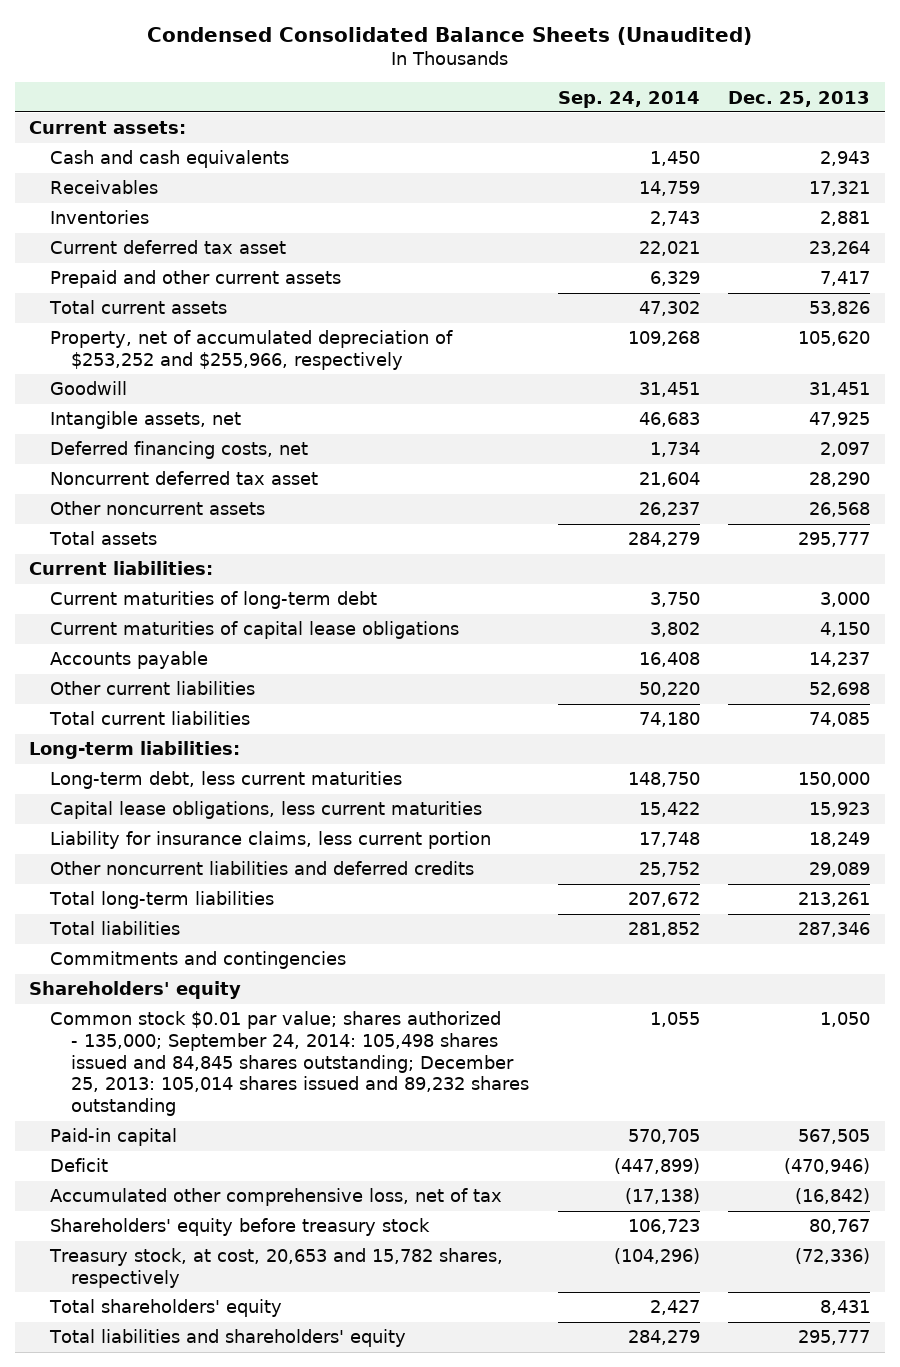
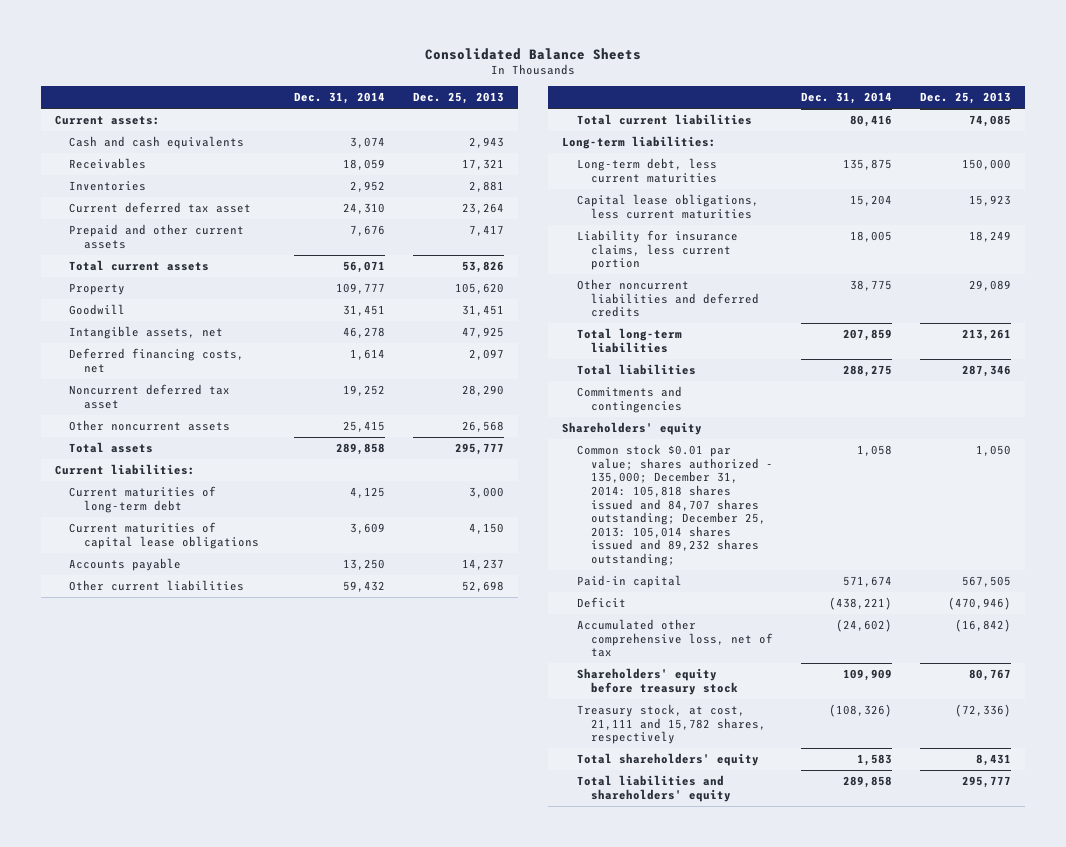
- Condensed Consolidated Balance Sheets (Unaudited)
+ Consolidated Balance Sheets
- | Sep. 24, 2014 | Dec. 25, 2013
+ | Dec. 31, 2014 | Dec. 25, 2013
- Property, net of accumulated depreciation of $253,252 and $255,966, respectively | 109,268 | 105,620
+ Property | 109,777 | 105,620
- Common stock $0.01 par value; shares authorized - 135,000; September 24, 2014: 105,498 shares issued and 84,845 shares outstanding; December 25, 2013: 105,014 shares issued and 89,232 shares outstanding | 1,055 | 1,050
+ Common stock $0.01 par value; shares authorized - 135,000; December 31, 2014: 105,818 shares issued and 84,707 shares outstanding; December 25, 2013: 105,014 shares issued and 89,232 shares outstanding; | 1,058 | 1,050
- Treasury stock, at cost, 20,653 and 15,782 shares, respectively | (104,296) | (72,336)
+ Treasury stock, at cost, 21,111 and 15,782 shares, respectively | (108,326) | (72,336)

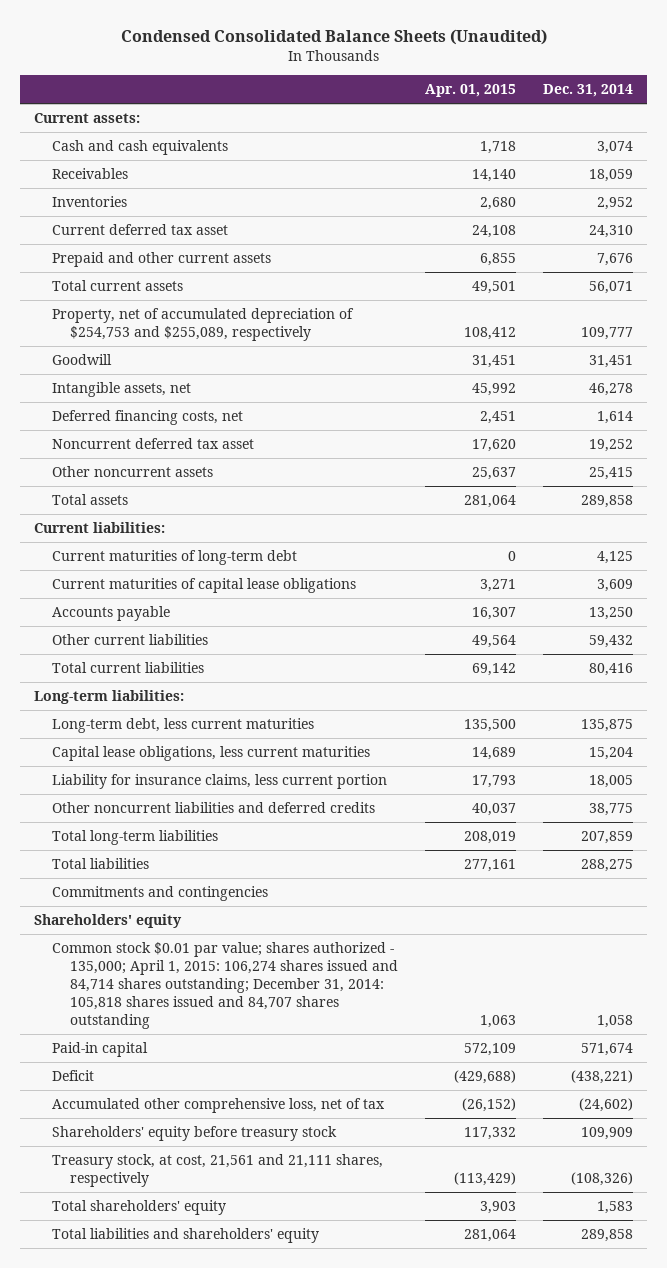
- Consolidated Balance Sheets
+ Condensed Consolidated Balance Sheets (Unaudited)
- | Dec. 31, 2014 | Dec. 25, 2013
+ | Apr. 01, 2015 | Dec. 31, 2014
- Property | 109,777 | 105,620
+ Property, net of accumulated depreciation of $254,753 and $255,089, respectively | 108,412 | 109,777
- Common stock $0.01 par value; shares authorized - 135,000; December 31, 2014: 105,818 shares issued and 84,707 shares outstanding; December 25, 2013: 105,014 shares issued and 89,232 shares outstanding; | 1,058 | 1,050
+ Common stock $0.01 par value; shares authorized - 135,000; April 1, 2015: 106,274 shares issued and 84,714 shares outstanding; December 31, 2014: 105,818 shares issued and 84,707 shares outstanding | 1,063 | 1,058
- Treasury stock, at cost, 21,111 and 15,782 shares, respectively | (108,326) | (72,336)
+ Treasury stock, at cost, 21,561 and 21,111 shares, respectively | (113,429) | (108,326)

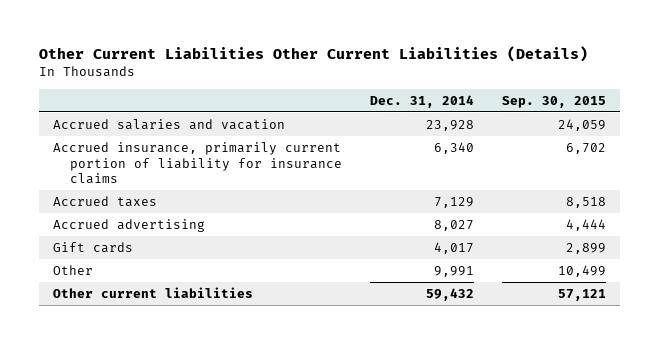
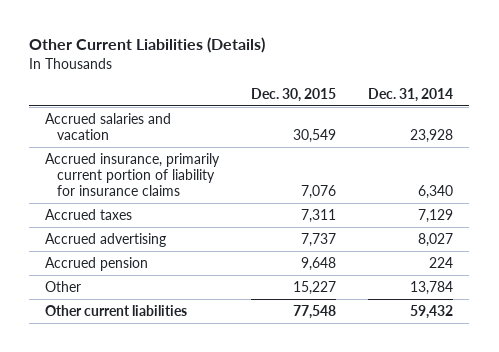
- Other Current Liabilities Other Current Liabilities (Details)
+ Other Current Liabilities (Details)
- | Dec. 31, 2014 | Sep. 30, 2015
+ | Dec. 30, 2015 | Dec. 31, 2014
- Gift cards | 4,017 | 2,899
- Other | 9,991 | 10,499
+ Accrued pension | 9,648 | 224
+ Other | 15,227 | 13,784

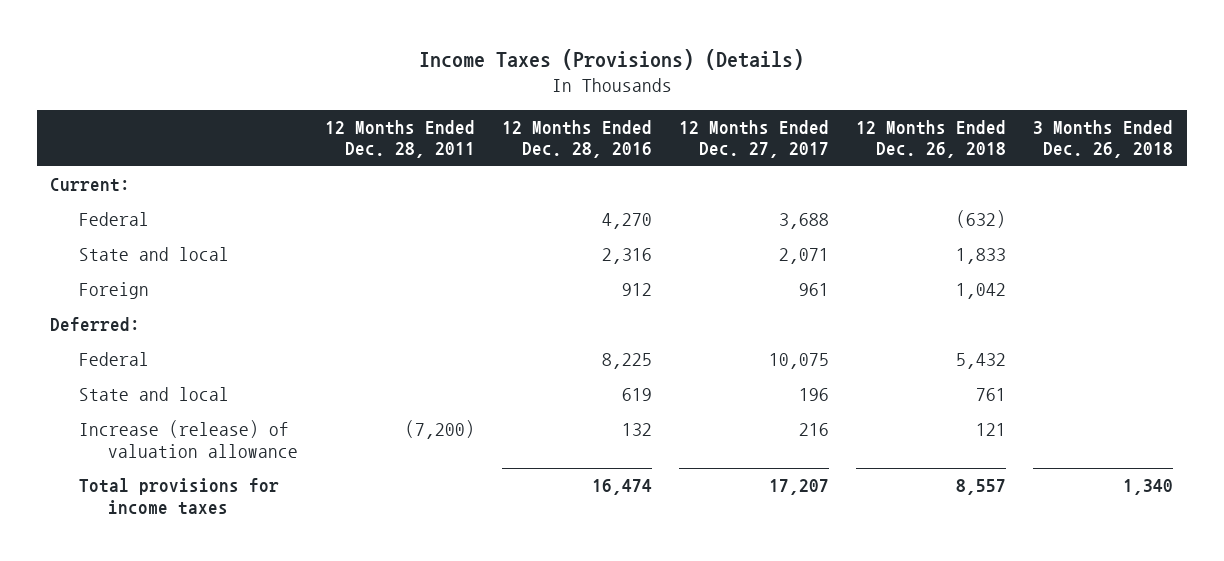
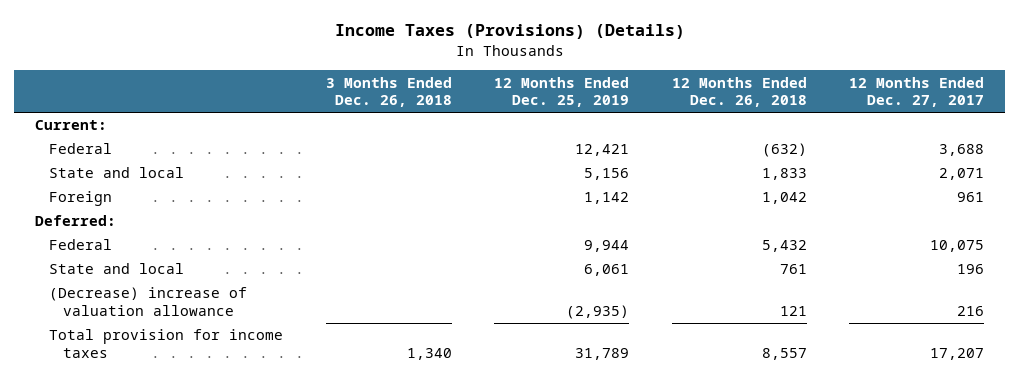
- | 12 Months Ended Dec. 28, 2011 | 12 Months Ended Dec. 28, 2016 | 12 Months Ended Dec. 27, 2017 | 12 Months Ended Dec. 26, 2018 | 3 Months Ended Dec. 26, 2018
+ | 3 Months Ended Dec. 26, 2018 | 12 Months Ended Dec. 25, 2019 | 12 Months Ended Dec. 26, 2018 | 12 Months Ended Dec. 27, 2017
- Increase (release) of valuation allowance | (7,200) | 132 | 216 | 121 |
- Total provisions for income taxes | | 16,474 | 17,207 | 8,557 | 1,340
+ (Decrease) increase of valuation allowance | | (2,935) | 121 | 216
+ Total provision for income taxes | 1,340 | 31,789 | 8,557 | 17,207

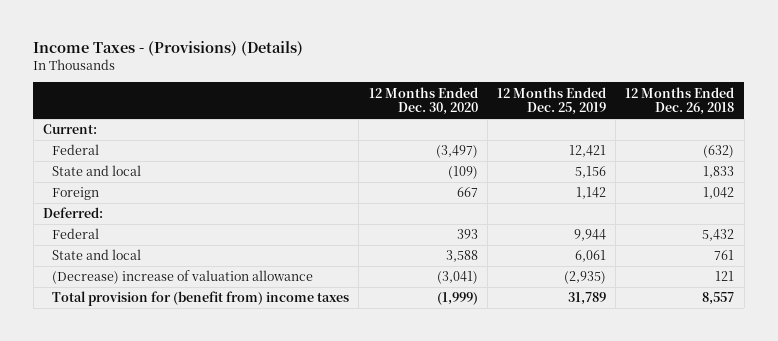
- Income Taxes (Provisions) (Details)
+ Income Taxes - (Provisions) (Details)
- | 3 Months Ended Dec. 26, 2018 | 12 Months Ended Dec. 25, 2019 | 12 Months Ended Dec. 26, 2018 | 12 Months Ended Dec. 27, 2017
+ | 12 Months Ended Dec. 30, 2020 | 12 Months Ended Dec. 25, 2019 | 12 Months Ended Dec. 26, 2018
- Total provision for income taxes | 1,340 | 31,789 | 8,557 | 17,207
+ Total provision for (benefit from) income taxes | (1,999) | 31,789 | 8,557

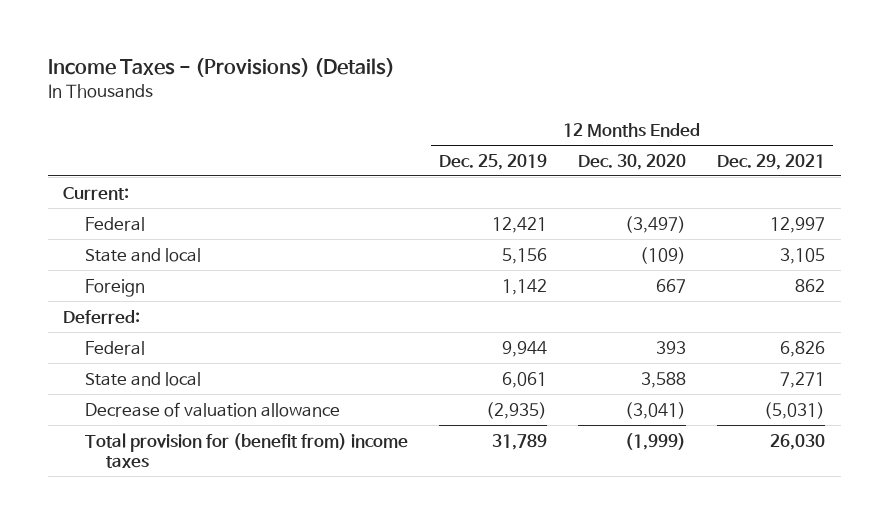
- | 12 Months Ended Dec. 30, 2020 | 12 Months Ended Dec. 25, 2019 | 12 Months Ended Dec. 26, 2018
+ | 12 Months Ended Dec. 25, 2019 | 12 Months Ended Dec. 30, 2020 | 12 Months Ended Dec. 29, 2021
- (Decrease) increase of valuation allowance | (3,041) | (2,935) | 121
+ Decrease of valuation allowance | (2,935) | (3,041) | (5,031)

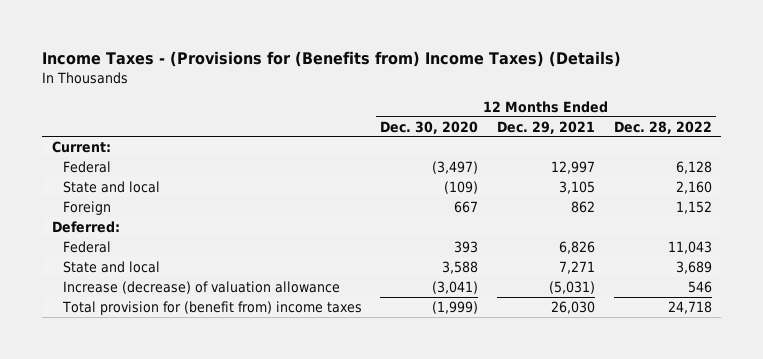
- Income Taxes - (Provisions) (Details)
+ Income Taxes - (Provisions for (Benefits from) Income Taxes) (Details)
- | 12 Months Ended Dec. 25, 2019 | 12 Months Ended Dec. 30, 2020 | 12 Months Ended Dec. 29, 2021
+ | 12 Months Ended Dec. 30, 2020 | 12 Months Ended Dec. 29, 2021 | 12 Months Ended Dec. 28, 2022
- Decrease of valuation allowance | (2,935) | (3,041) | (5,031)
+ Increase (decrease) of valuation allowance | (3,041) | (5,031) | 546

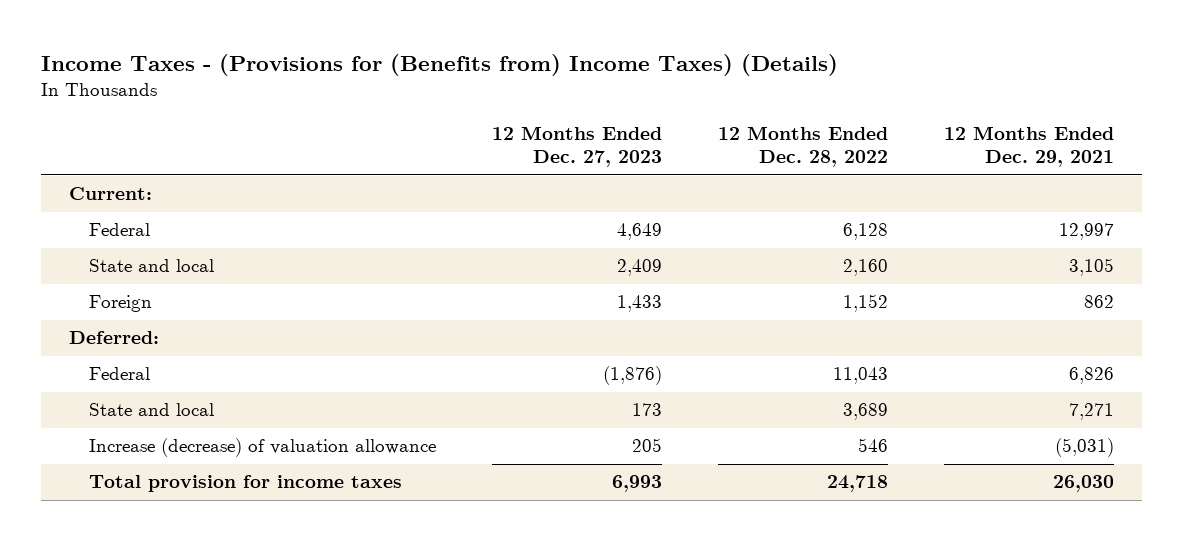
- | 12 Months Ended Dec. 30, 2020 | 12 Months Ended Dec. 29, 2021 | 12 Months Ended Dec. 28, 2022
+ | 12 Months Ended Dec. 27, 2023 | 12 Months Ended Dec. 28, 2022 | 12 Months Ended Dec. 29, 2021
- Total provision for (benefit from) income taxes | (1,999) | 26,030 | 24,718
+ Total provision for income taxes | 6,993 | 24,718 | 26,030

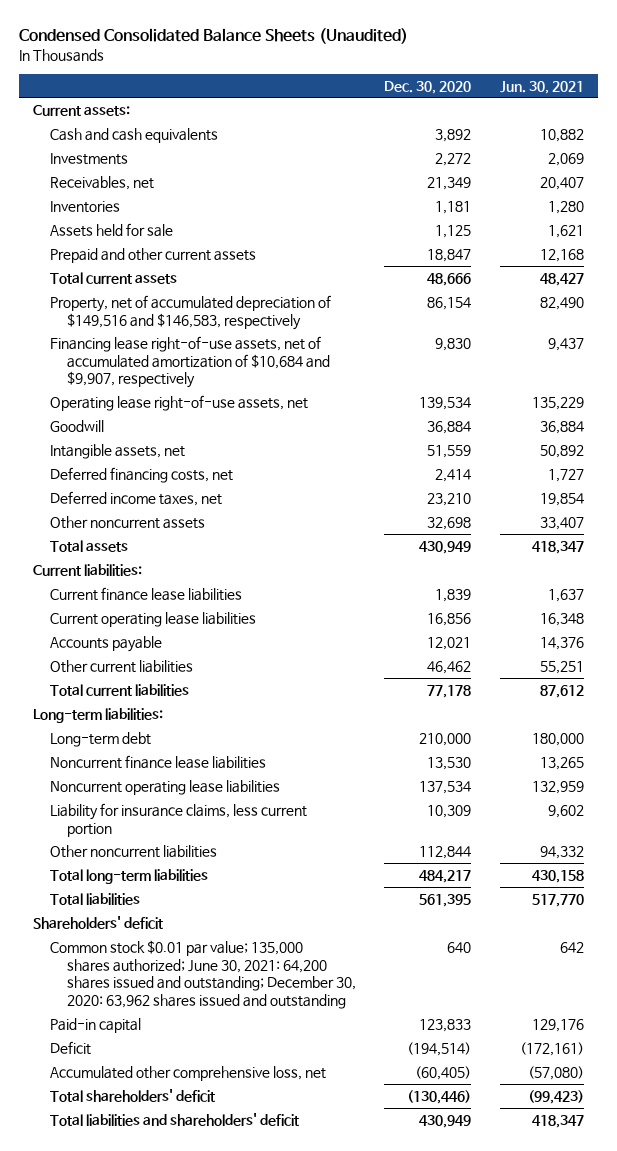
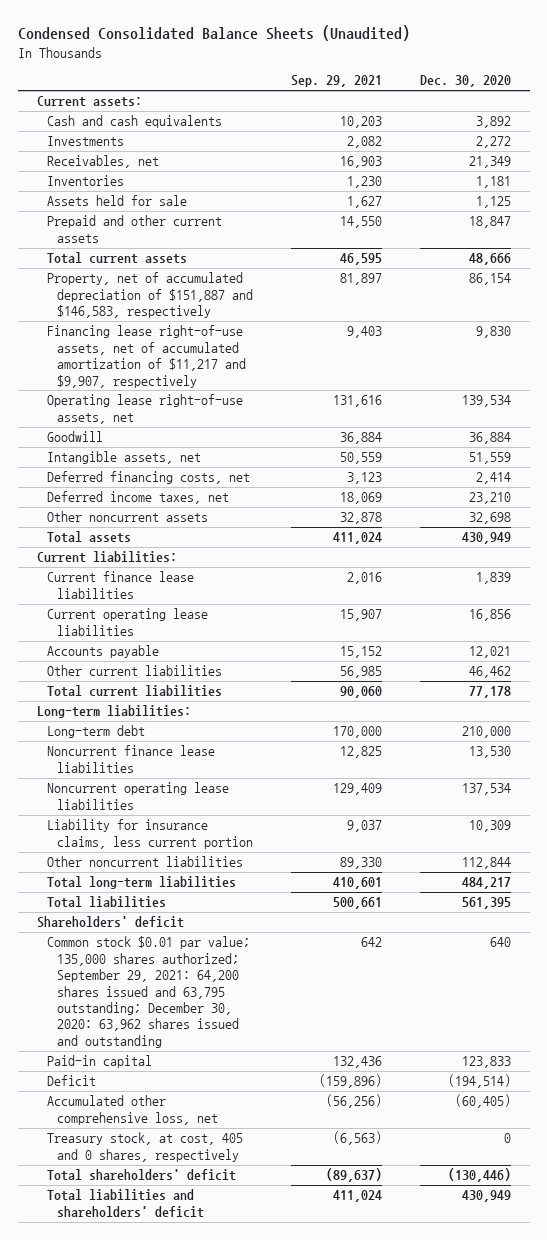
- | Dec. 30, 2020 | Jun. 30, 2021
+ | Sep. 29, 2021 | Dec. 30, 2020
- Property, net of accumulated depreciation of $149,516 and $146,583, respectively | 86,154 | 82,490
- Financing lease right-of-use assets, net of accumulated amortization of $10,684 and $9,907, respectively | 9,830 | 9,437
+ Property, net of accumulated depreciation of $151,887 and $146,583, respectively | 81,897 | 86,154
+ Financing lease right-of-use assets, net of accumulated amortization of $11,217 and $9,907, respectively | 9,403 | 9,830
- Common stock $0.01 par value; 135,000 shares authorized; June 30, 2021: 64,200 shares issued and outstanding; December 30, 2020: 63,962 shares issued and outstanding | 640 | 642
+ Common stock $0.01 par value; 135,000 shares authorized; September 29, 2021: 64,200 shares issued and 63,795 outstanding; December 30, 2020: 63,962 shares issued and outstanding | 642 | 640
+ Treasury stock, at cost, 405 and 0 shares, respectively | (6,563) | 0

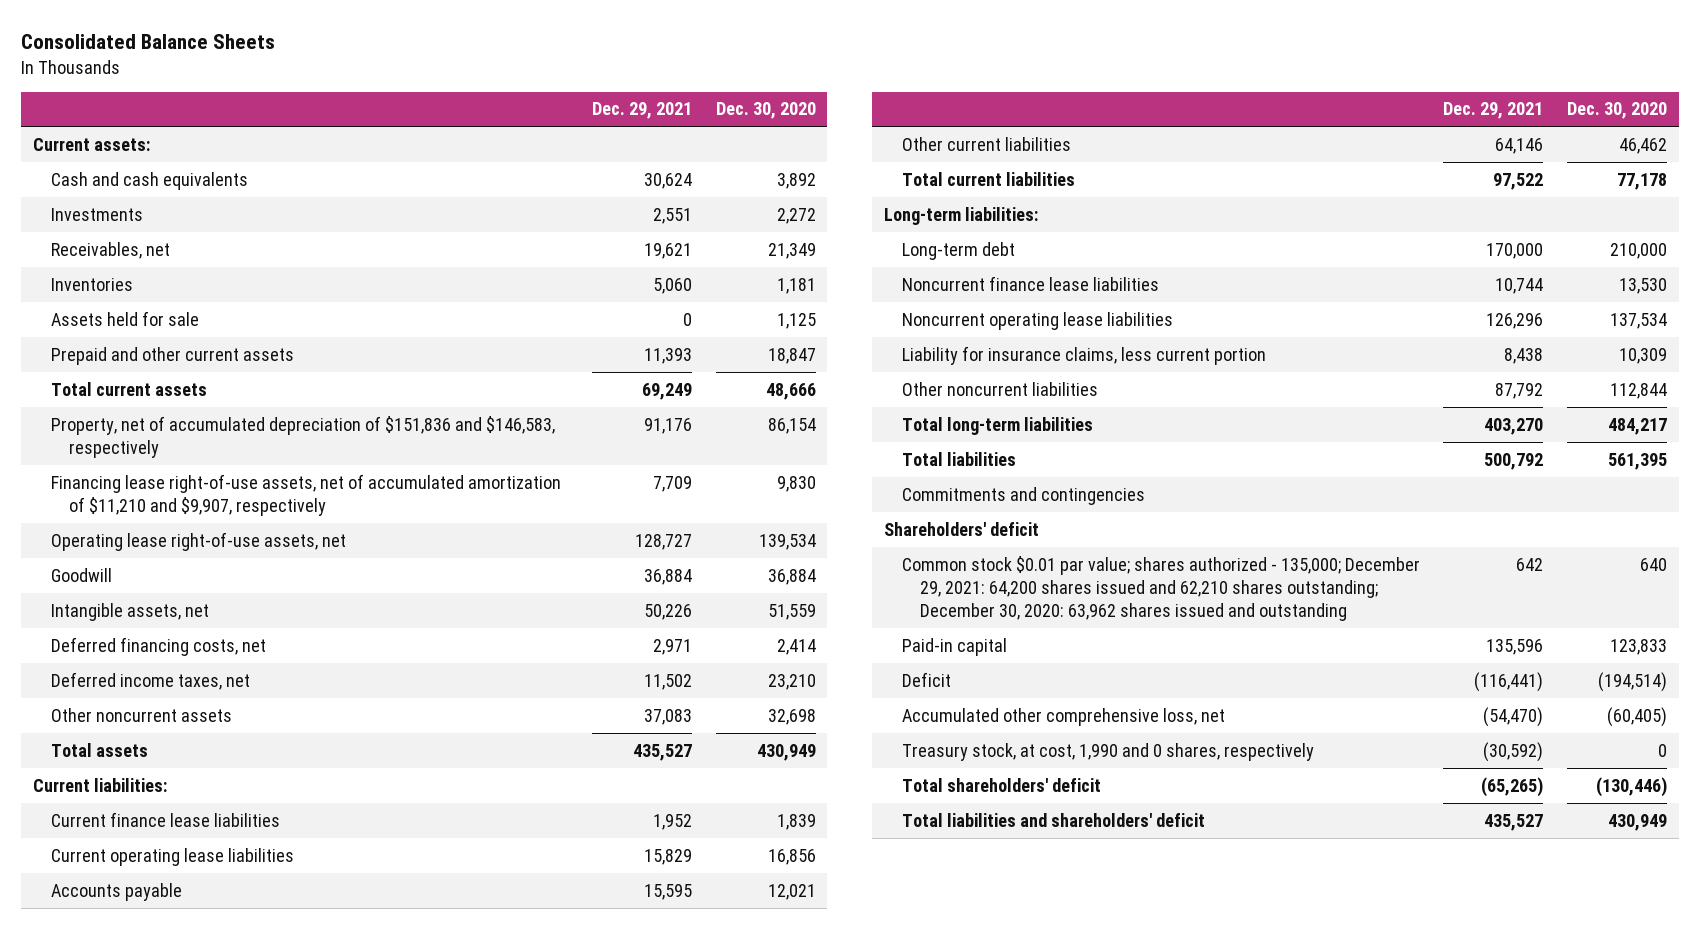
- Condensed Consolidated Balance Sheets (Unaudited)
+ Consolidated Balance Sheets
- | Sep. 29, 2021 | Dec. 30, 2020
+ | Dec. 29, 2021 | Dec. 30, 2020
- Property, net of accumulated depreciation of $151,887 and $146,583, respectively | 81,897 | 86,154
- Financing lease right-of-use assets, net of accumulated amortization of $11,217 and $9,907, respectively | 9,403 | 9,830
+ Property, net of accumulated depreciation of $151,836 and $146,583, respectively | 91,176 | 86,154
+ Financing lease right-of-use assets, net of accumulated amortization of $11,210 and $9,907, respectively | 7,709 | 9,830
+ Commitments and contingencies
- Common stock $0.01 par value; 135,000 shares authorized; September 29, 2021: 64,200 shares issued and 63,795 outstanding; December 30, 2020: 63,962 shares issued and outstanding | 642 | 640
+ Common stock $0.01 par value; shares authorized - 135,000; December 29, 2021: 64,200 shares issued and 62,210 shares outstanding; December 30, 2020: 63,962 shares issued and outstanding | 642 | 640
- Treasury stock, at cost, 405 and 0 shares, respectively | (6,563) | 0
+ Treasury stock, at cost, 1,990 and 0 shares, respectively | (30,592) | 0

